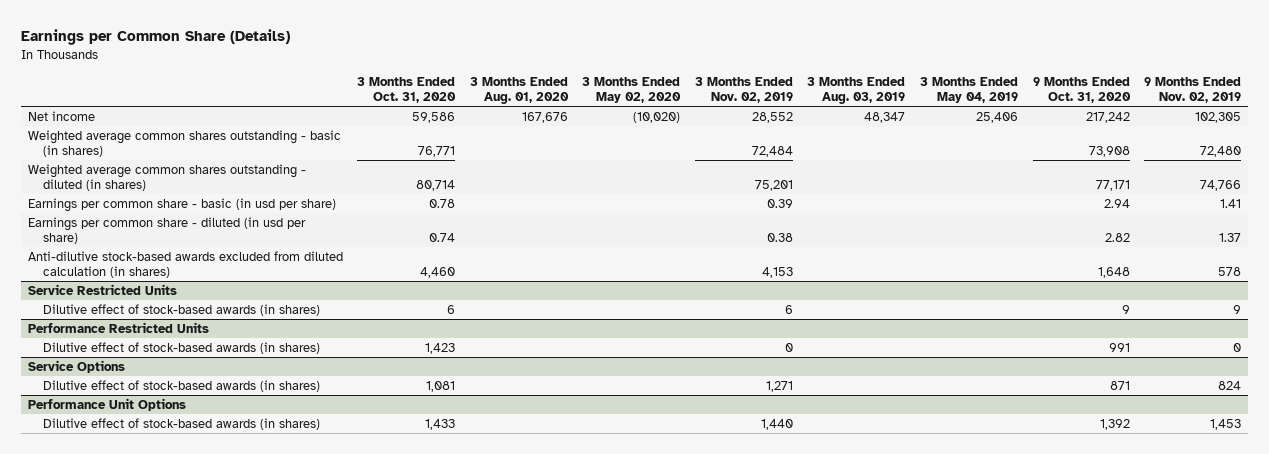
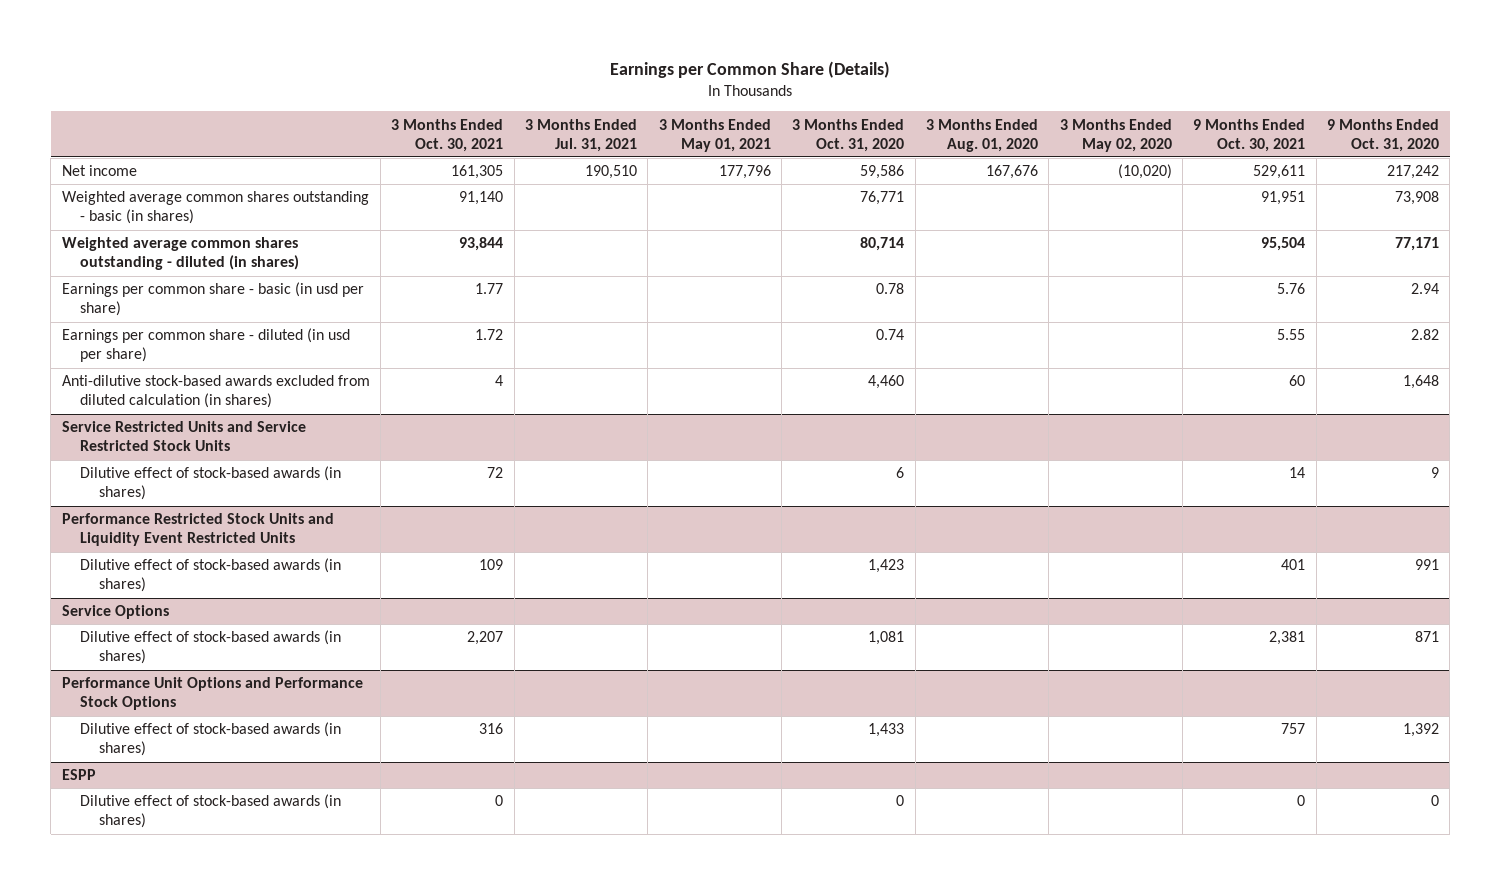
- | 3 Months Ended Oct. 31, 2020 | 3 Months Ended Aug. 01, 2020 | 3 Months Ended May 02, 2020 | 3 Months Ended Nov. 02, 2019 | 3 Months Ended Aug. 03, 2019 | 3 Months Ended May 04, 2019 | 9 Months Ended Oct. 31, 2020 | 9 Months Ended Nov. 02, 2019
+ | 3 Months Ended Oct. 30, 2021 | 3 Months Ended Jul. 31, 2021 | 3 Months Ended May 01, 2021 | 3 Months Ended Oct. 31, 2020 | 3 Months Ended Aug. 01, 2020 | 3 Months Ended May 02, 2020 | 9 Months Ended Oct. 30, 2021 | 9 Months Ended Oct. 31, 2020
- Service Restricted Units
+ Service Restricted Units and Service Restricted Stock Units
- Performance Restricted Units
+ Performance Restricted Stock Units and Liquidity Event Restricted Units
- Performance Unit Options
+ Performance Unit Options and Performance Stock Options
+ ESPP
+ Dilutive effect of stock-based awards (in shares) | 0 | | | 0 | | | 0 | 0

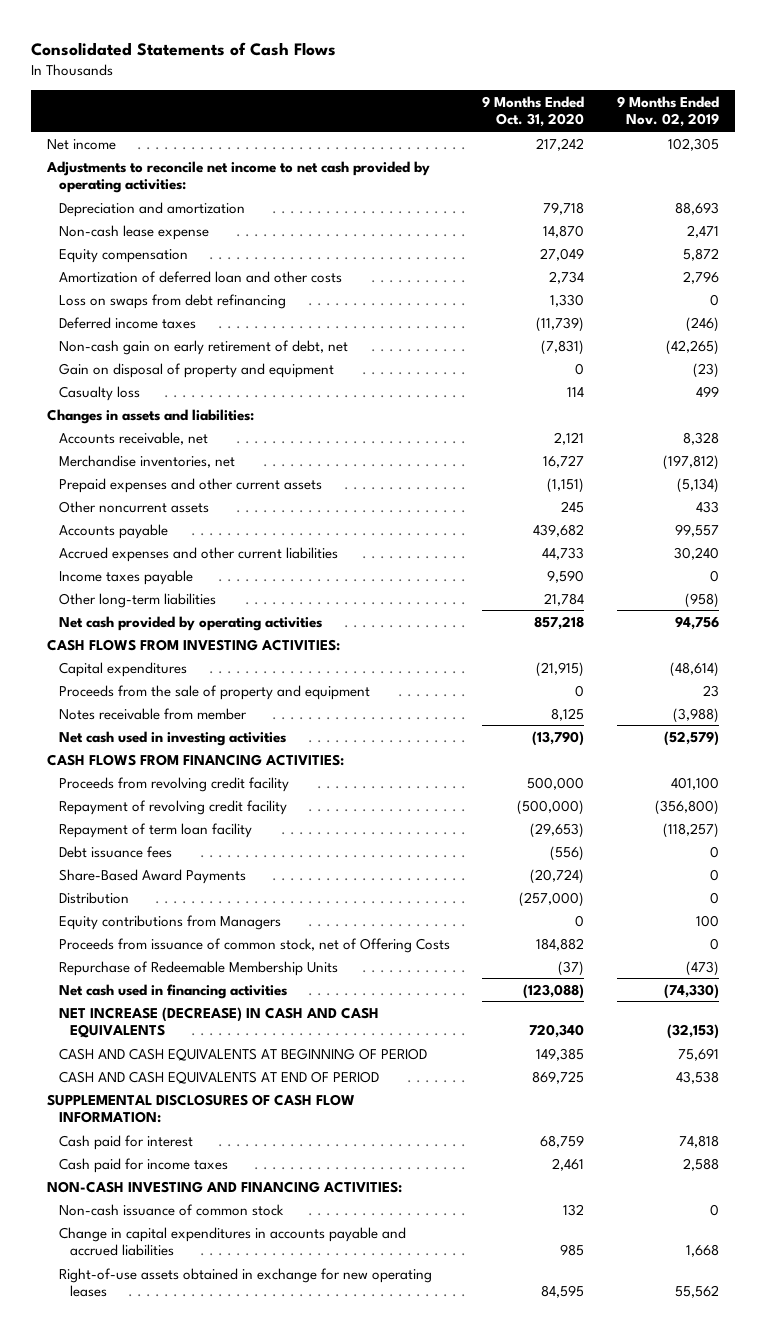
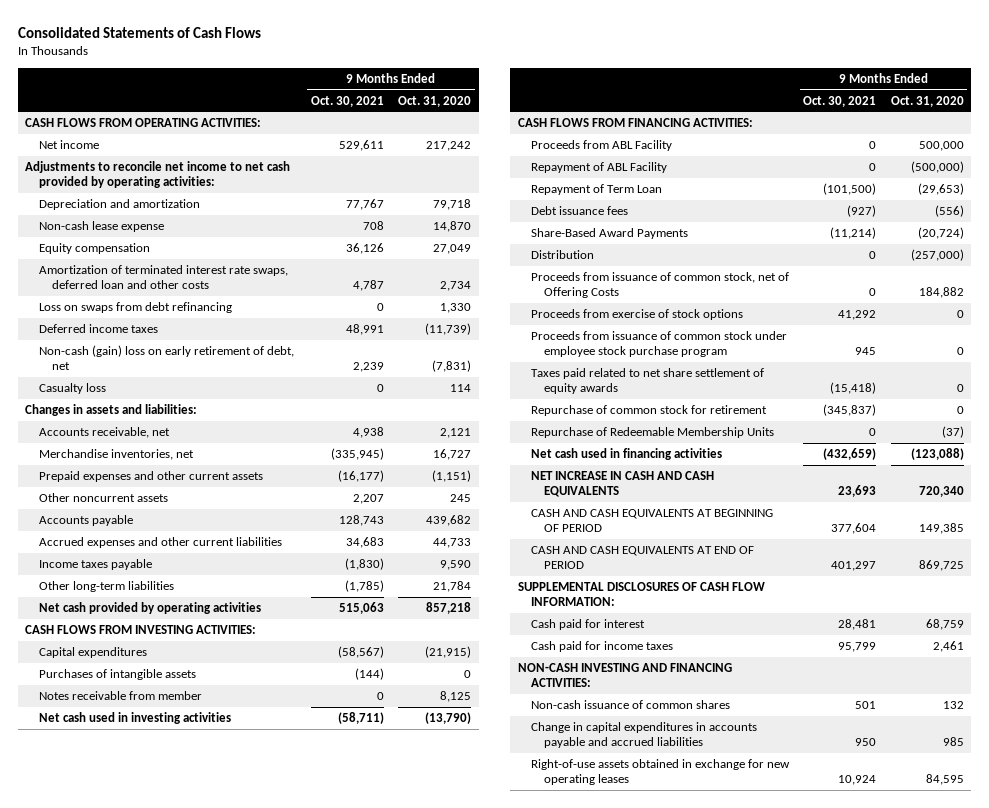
- | 9 Months Ended Oct. 31, 2020 | 9 Months Ended Nov. 02, 2019
+ | 9 Months Ended Oct. 30, 2021 | 9 Months Ended Oct. 31, 2020
+ CASH FLOWS FROM OPERATING ACTIVITIES:
- Amortization of deferred loan and other costs | 2,734 | 2,796
+ Amortization of terminated interest rate swaps, deferred loan and other costs | 4,787 | 2,734
- Non-cash gain on early retirement of debt, net | (7,831) | (42,265)
- Gain on disposal of property and equipment | 0 | (23)
+ Non-cash (gain) loss on early retirement of debt, net | 2,239 | (7,831)
- Proceeds from the sale of property and equipment | 0 | 23
+ Purchases of intangible assets | (144) | 0
- Proceeds from revolving credit facility | 500,000 | 401,100
- Repayment of revolving credit facility | (500,000) | (356,800)
- Repayment of term loan facility | (29,653) | (118,257)
+ Proceeds from ABL Facility | 0 | 500,000
+ Repayment of ABL Facility | 0 | (500,000)
+ Repayment of Term Loan | (101,500) | (29,653)
- Equity contributions from Managers | 0 | 100
+ Proceeds from exercise of stock options | 41,292 | 0
+ Proceeds from issuance of common stock under employee stock purchase program | 945 | 0
+ Taxes paid related to net share settlement of equity awards | (15,418) | 0
+ Repurchase of common stock for retirement | (345,837) | 0
- NET INCREASE (DECREASE) IN CASH AND CASH EQUIVALENTS | 720,340 | (32,153)
+ NET INCREASE IN CASH AND CASH EQUIVALENTS | 23,693 | 720,340
- Non-cash issuance of common stock | 132 | 0
+ Non-cash issuance of common shares | 501 | 132

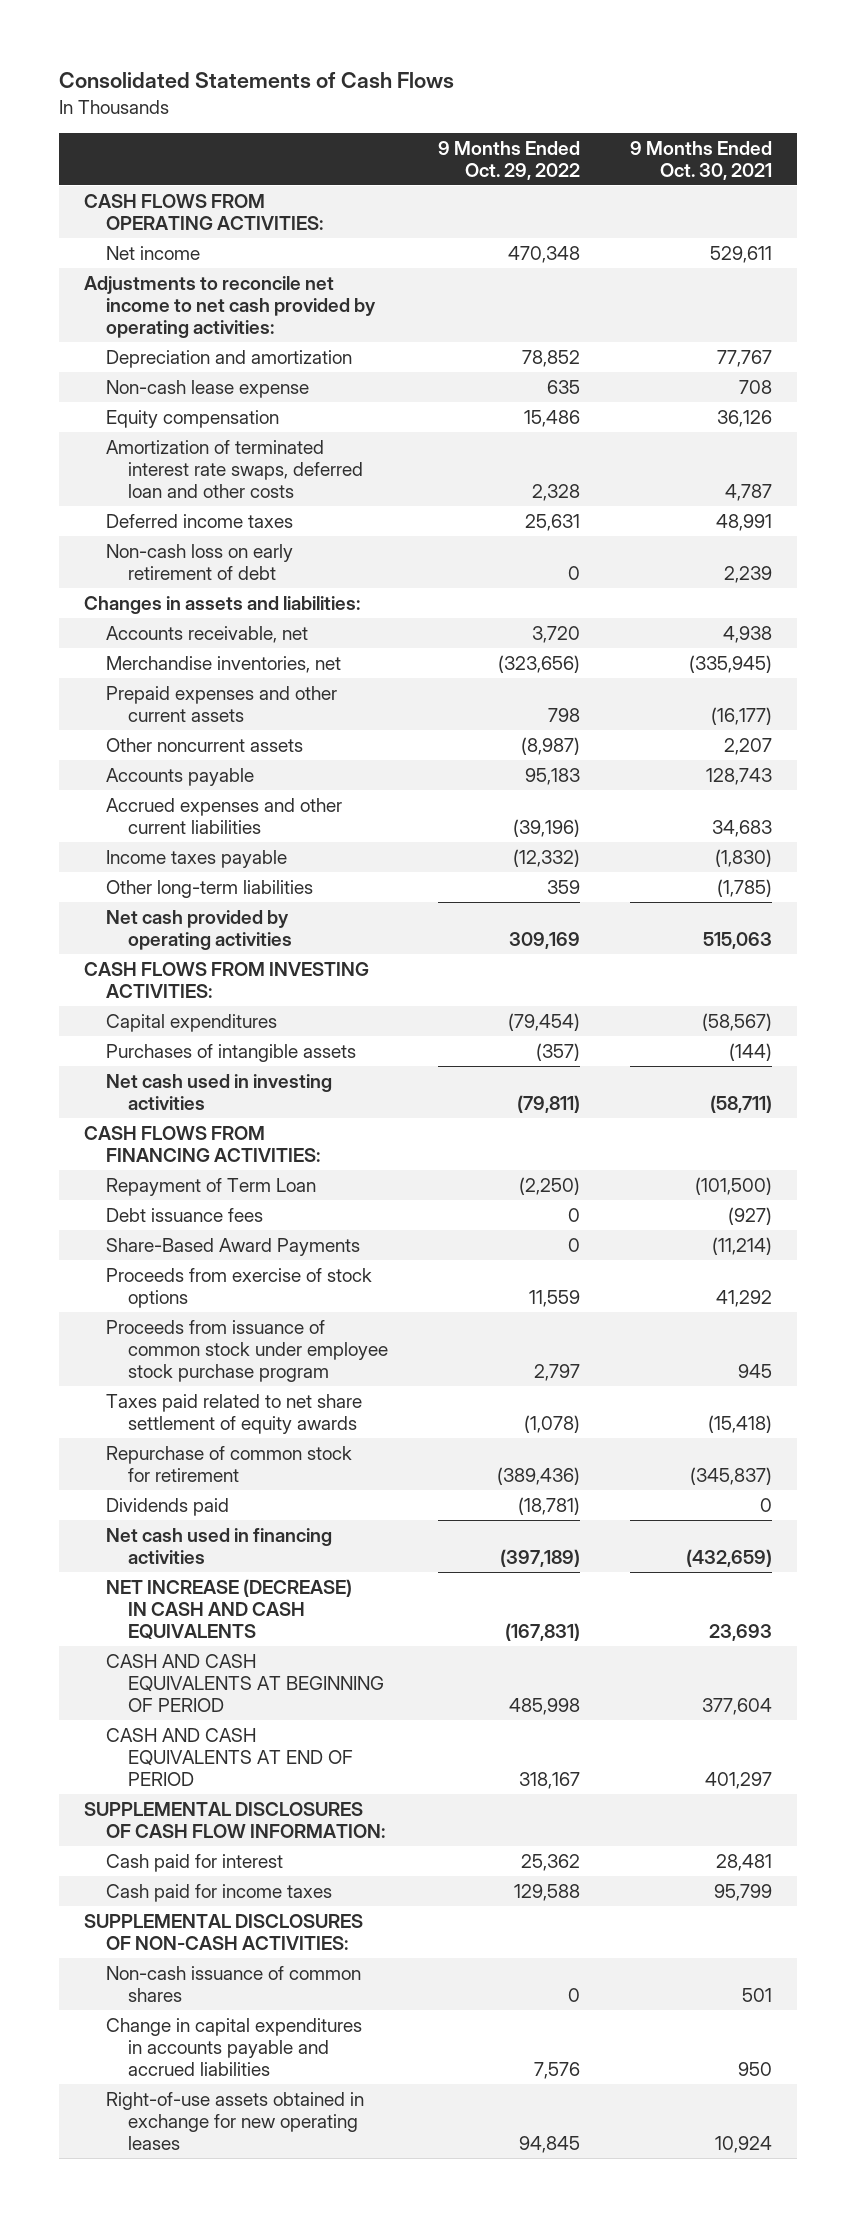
- | 9 Months Ended Oct. 30, 2021 | 9 Months Ended Oct. 31, 2020
+ | 9 Months Ended Oct. 29, 2022 | 9 Months Ended Oct. 30, 2021
- Loss on swaps from debt refinancing | 0 | 1,330
- Non-cash (gain) loss on early retirement of debt, net | 2,239 | (7,831)
- Casualty loss | 0 | 114
+ Non-cash loss on early retirement of debt | 0 | 2,239
- Notes receivable from member | 0 | 8,125
- Proceeds from ABL Facility | 0 | 500,000
- Repayment of ABL Facility | 0 | (500,000)
- Distribution | 0 | (257,000)
- Proceeds from issuance of common stock, net of Offering Costs | 0 | 184,882
- Repurchase of Redeemable Membership Units | 0 | (37)
+ Dividends paid | (18,781) | 0
- NET INCREASE IN CASH AND CASH EQUIVALENTS | 23,693 | 720,340
+ NET INCREASE (DECREASE) IN CASH AND CASH EQUIVALENTS | (167,831) | 23,693
- NON-CASH INVESTING AND FINANCING ACTIVITIES:
+ SUPPLEMENTAL DISCLOSURES OF NON-CASH ACTIVITIES:

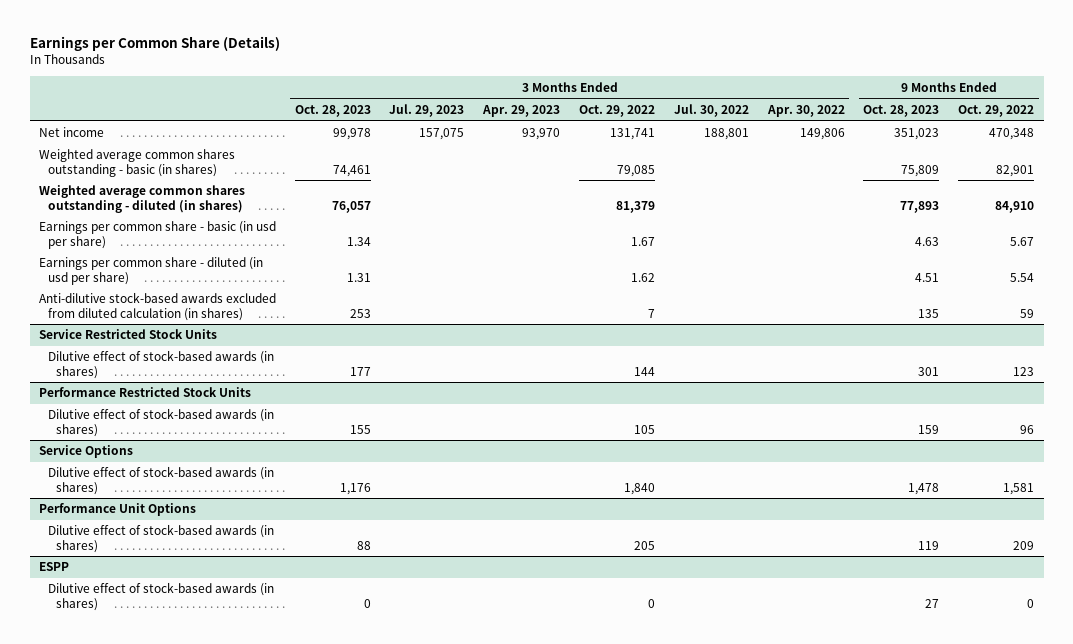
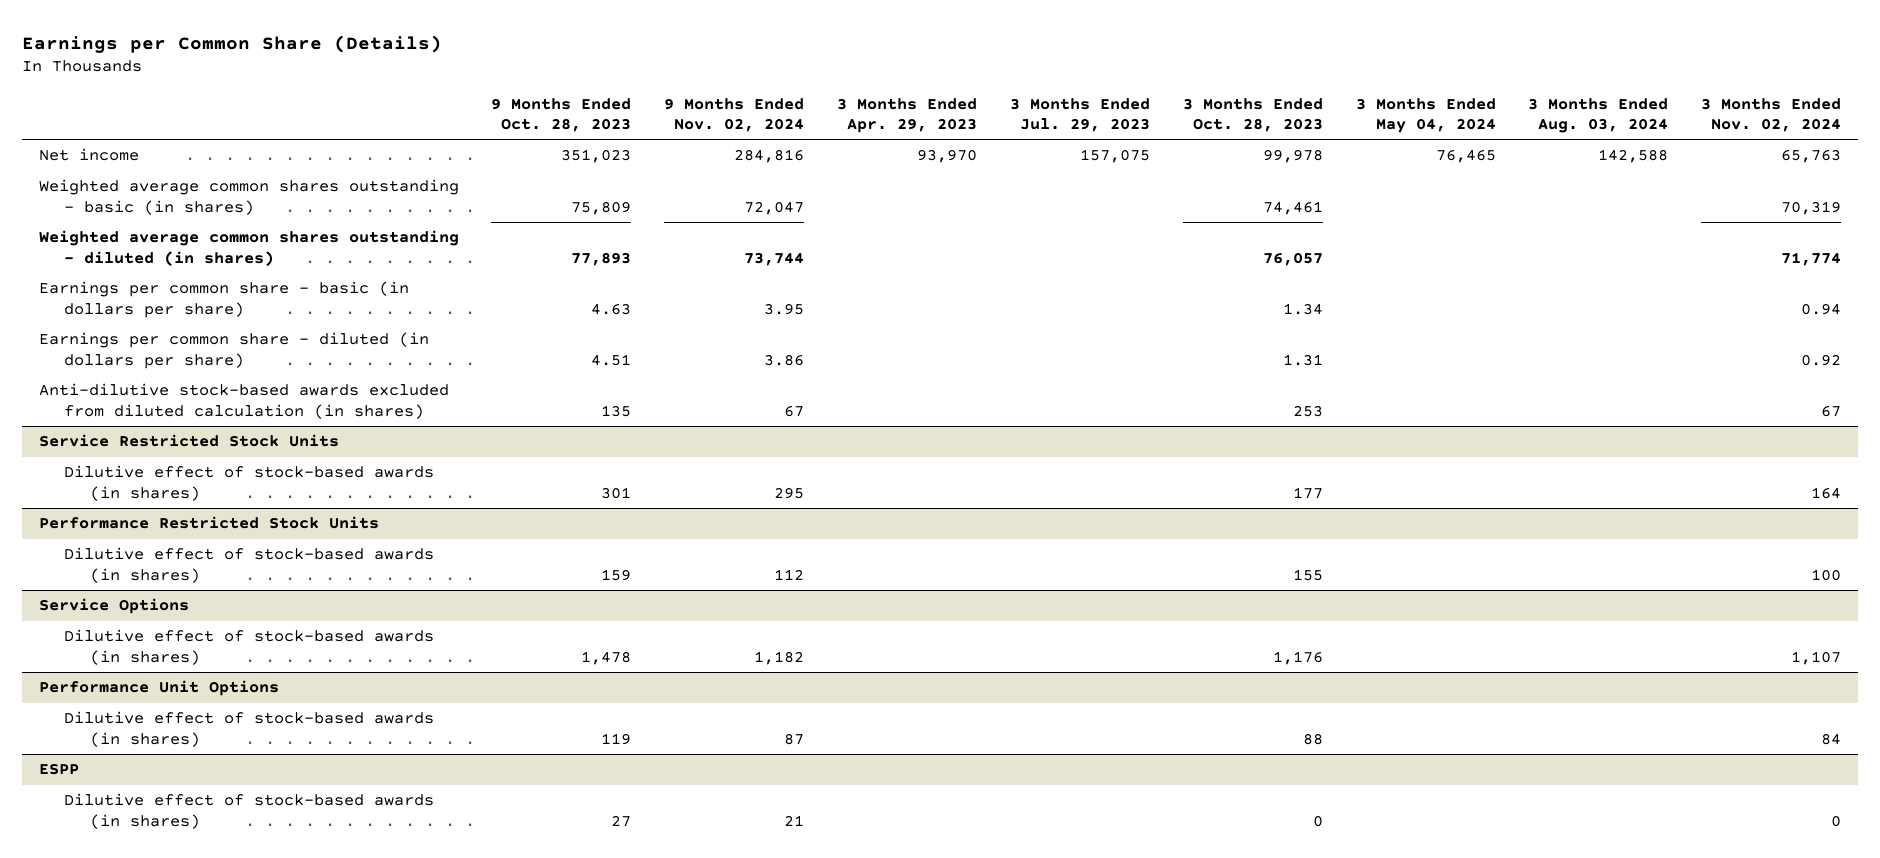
- | 3 Months Ended Oct. 28, 2023 | 3 Months Ended Jul. 29, 2023 | 3 Months Ended Apr. 29, 2023 | 3 Months Ended Oct. 29, 2022 | 3 Months Ended Jul. 30, 2022 | 3 Months Ended Apr. 30, 2022 | 9 Months Ended Oct. 28, 2023 | 9 Months Ended Oct. 29, 2022
+ | 9 Months Ended Oct. 28, 2023 | 9 Months Ended Nov. 02, 2024 | 3 Months Ended Apr. 29, 2023 | 3 Months Ended Jul. 29, 2023 | 3 Months Ended Oct. 28, 2023 | 3 Months Ended May 04, 2024 | 3 Months Ended Aug. 03, 2024 | 3 Months Ended Nov. 02, 2024
- Earnings per common share - basic (in usd per share) | 1.34 | | | 1.67 | | | 4.63 | 5.67
- Earnings per common share - diluted (in usd per share) | 1.31 | | | 1.62 | | | 4.51 | 5.54
+ Earnings per common share - basic (in dollars per share) | 4.63 | 3.95 | | | 1.34 | | | 0.94
+ Earnings per common share - diluted (in dollars per share) | 4.51 | 3.86 | | | 1.31 | | | 0.92

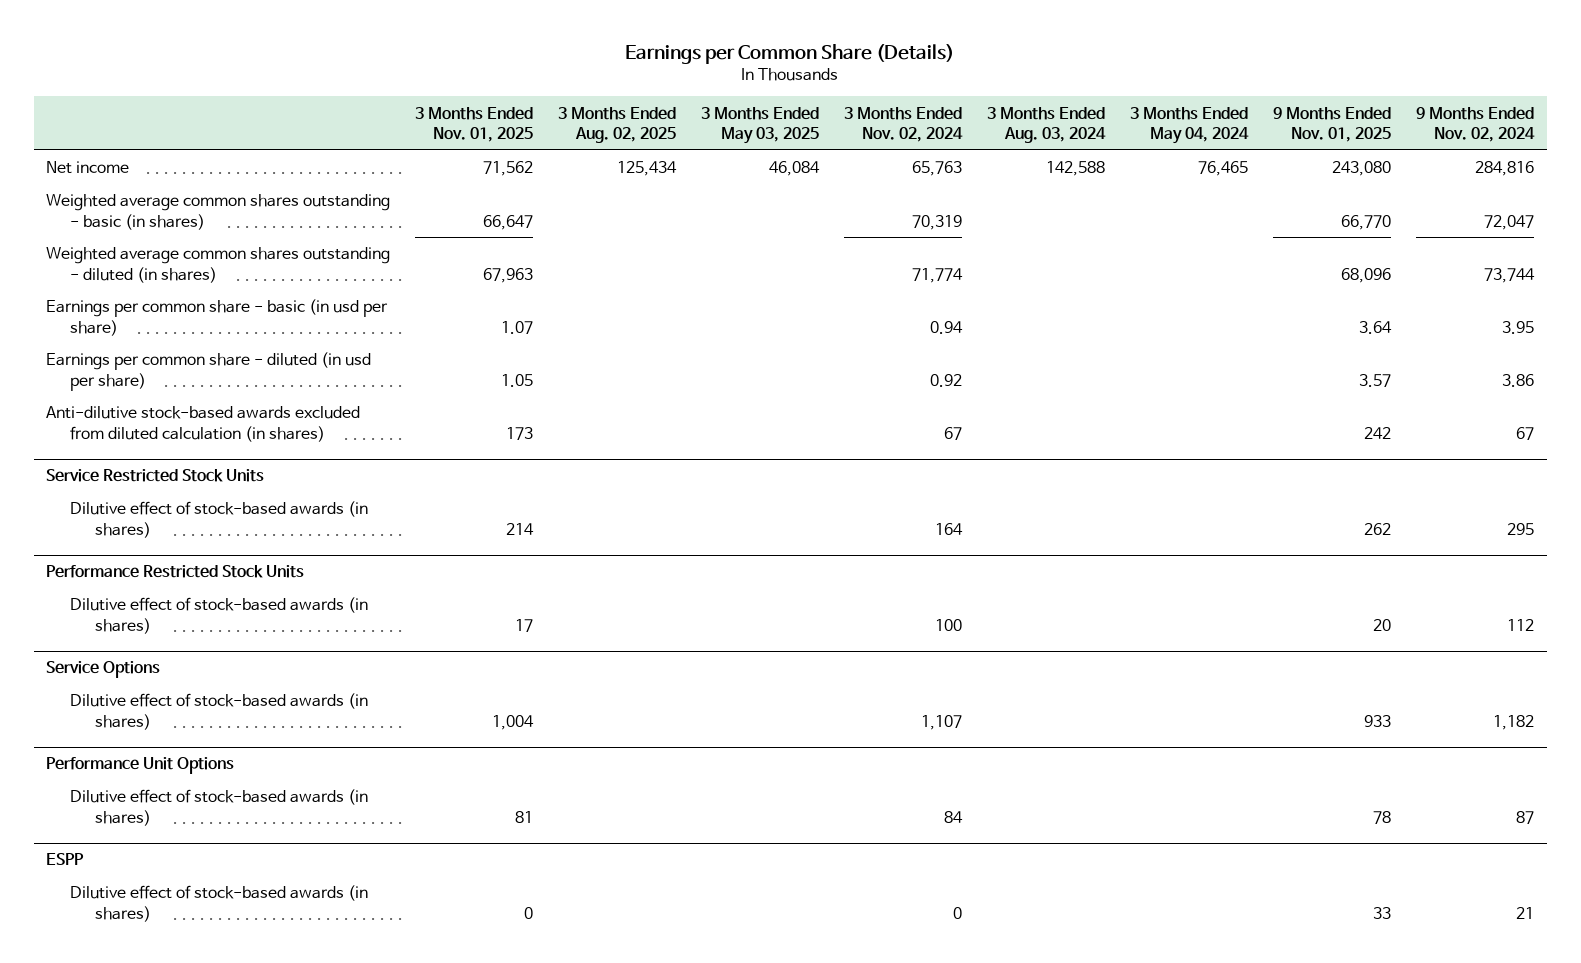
- | 9 Months Ended Oct. 28, 2023 | 9 Months Ended Nov. 02, 2024 | 3 Months Ended Apr. 29, 2023 | 3 Months Ended Jul. 29, 2023 | 3 Months Ended Oct. 28, 2023 | 3 Months Ended May 04, 2024 | 3 Months Ended Aug. 03, 2024 | 3 Months Ended Nov. 02, 2024
+ | 3 Months Ended Nov. 01, 2025 | 3 Months Ended Aug. 02, 2025 | 3 Months Ended May 03, 2025 | 3 Months Ended Nov. 02, 2024 | 3 Months Ended Aug. 03, 2024 | 3 Months Ended May 04, 2024 | 9 Months Ended Nov. 01, 2025 | 9 Months Ended Nov. 02, 2024
- Earnings per common share - basic (in dollars per share) | 4.63 | 3.95 | | | 1.34 | | | 0.94
- Earnings per common share - diluted (in dollars per share) | 4.51 | 3.86 | | | 1.31 | | | 0.92
+ Earnings per common share - basic (in usd per share) | 1.07 | | | 0.94 | | | 3.64 | 3.95
+ Earnings per common share - diluted (in usd per share) | 1.05 | | | 0.92 | | | 3.57 | 3.86

